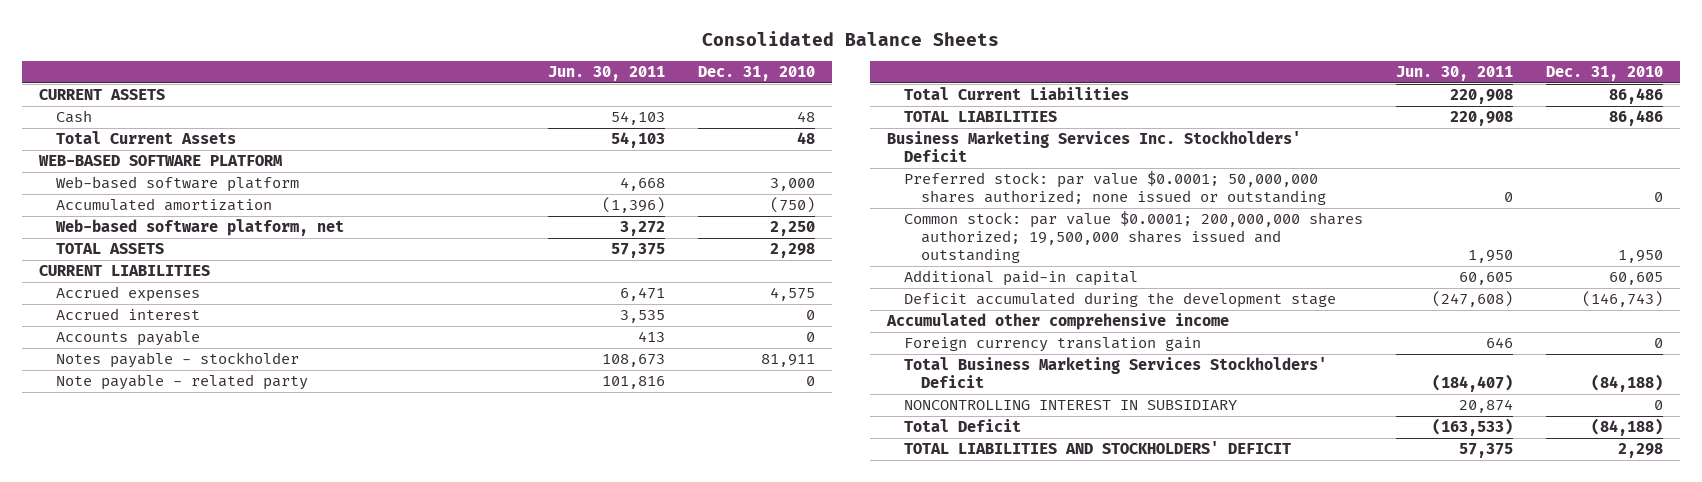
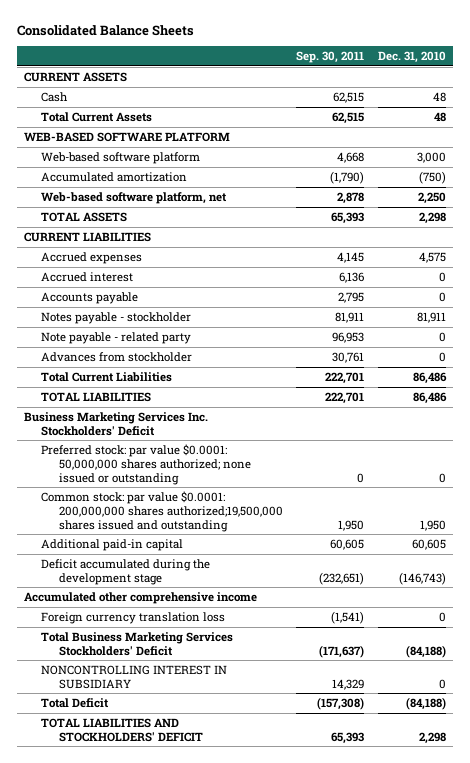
- | Jun. 30, 2011 | Dec. 31, 2010
+ | Sep. 30, 2011 | Dec. 31, 2010
+ Advances from stockholder | 30,761 | 0
- Preferred stock: par value $0.0001; 50,000,000 shares authorized; none issued or outstanding | 0 | 0
- Common stock: par value $0.0001; 200,000,000 shares authorized; 19,500,000 shares issued and outstanding | 1,950 | 1,950
+ Preferred stock: par value $0.0001: 50,000,000 shares authorized; none issued or outstanding | 0 | 0
+ Common stock: par value $0.0001: 200,000,000 shares authorized;19,500,000 shares issued and outstanding | 1,950 | 1,950
- Foreign currency translation gain | 646 | 0
+ Foreign currency translation loss | (1,541) | 0

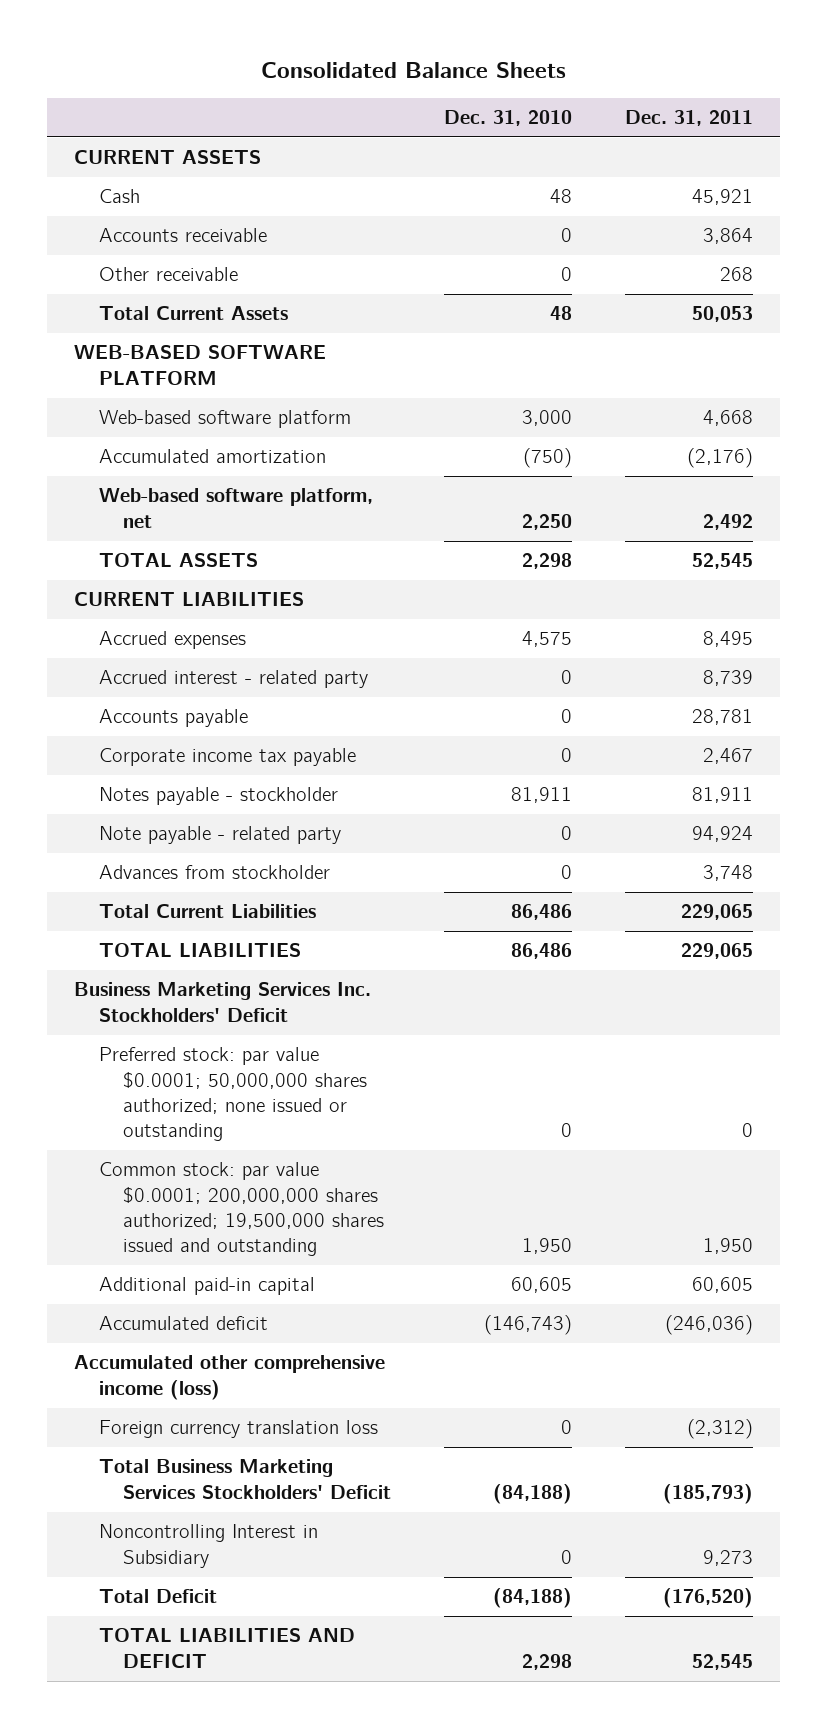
- | Sep. 30, 2011 | Dec. 31, 2010
+ | Dec. 31, 2010 | Dec. 31, 2011
+ Accounts receivable | 0 | 3,864
+ Other receivable | 0 | 268
- Accrued interest | 6,136 | 0
+ Accrued interest - related party | 0 | 8,739
+ Corporate income tax payable | 0 | 2,467
- Preferred stock: par value $0.0001: 50,000,000 shares authorized; none issued or outstanding | 0 | 0
- Common stock: par value $0.0001: 200,000,000 shares authorized;19,500,000 shares issued and outstanding | 1,950 | 1,950
+ Preferred stock: par value $0.0001; 50,000,000 shares authorized; none issued or outstanding | 0 | 0
+ Common stock: par value $0.0001; 200,000,000 shares authorized; 19,500,000 shares issued and outstanding | 1,950 | 1,950
- Deficit accumulated during the development stage | (232,651) | (146,743)
- Accumulated other comprehensive income
+ Accumulated deficit | (146,743) | (246,036)
+ Accumulated other comprehensive income (loss)
- NONCONTROLLING INTEREST IN SUBSIDIARY | 14,329 | 0
+ Noncontrolling Interest in Subsidiary | 0 | 9,273
- TOTAL LIABILITIES AND STOCKHOLDERS' DEFICIT | 65,393 | 2,298
+ TOTAL LIABILITIES AND DEFICIT | 2,298 | 52,545

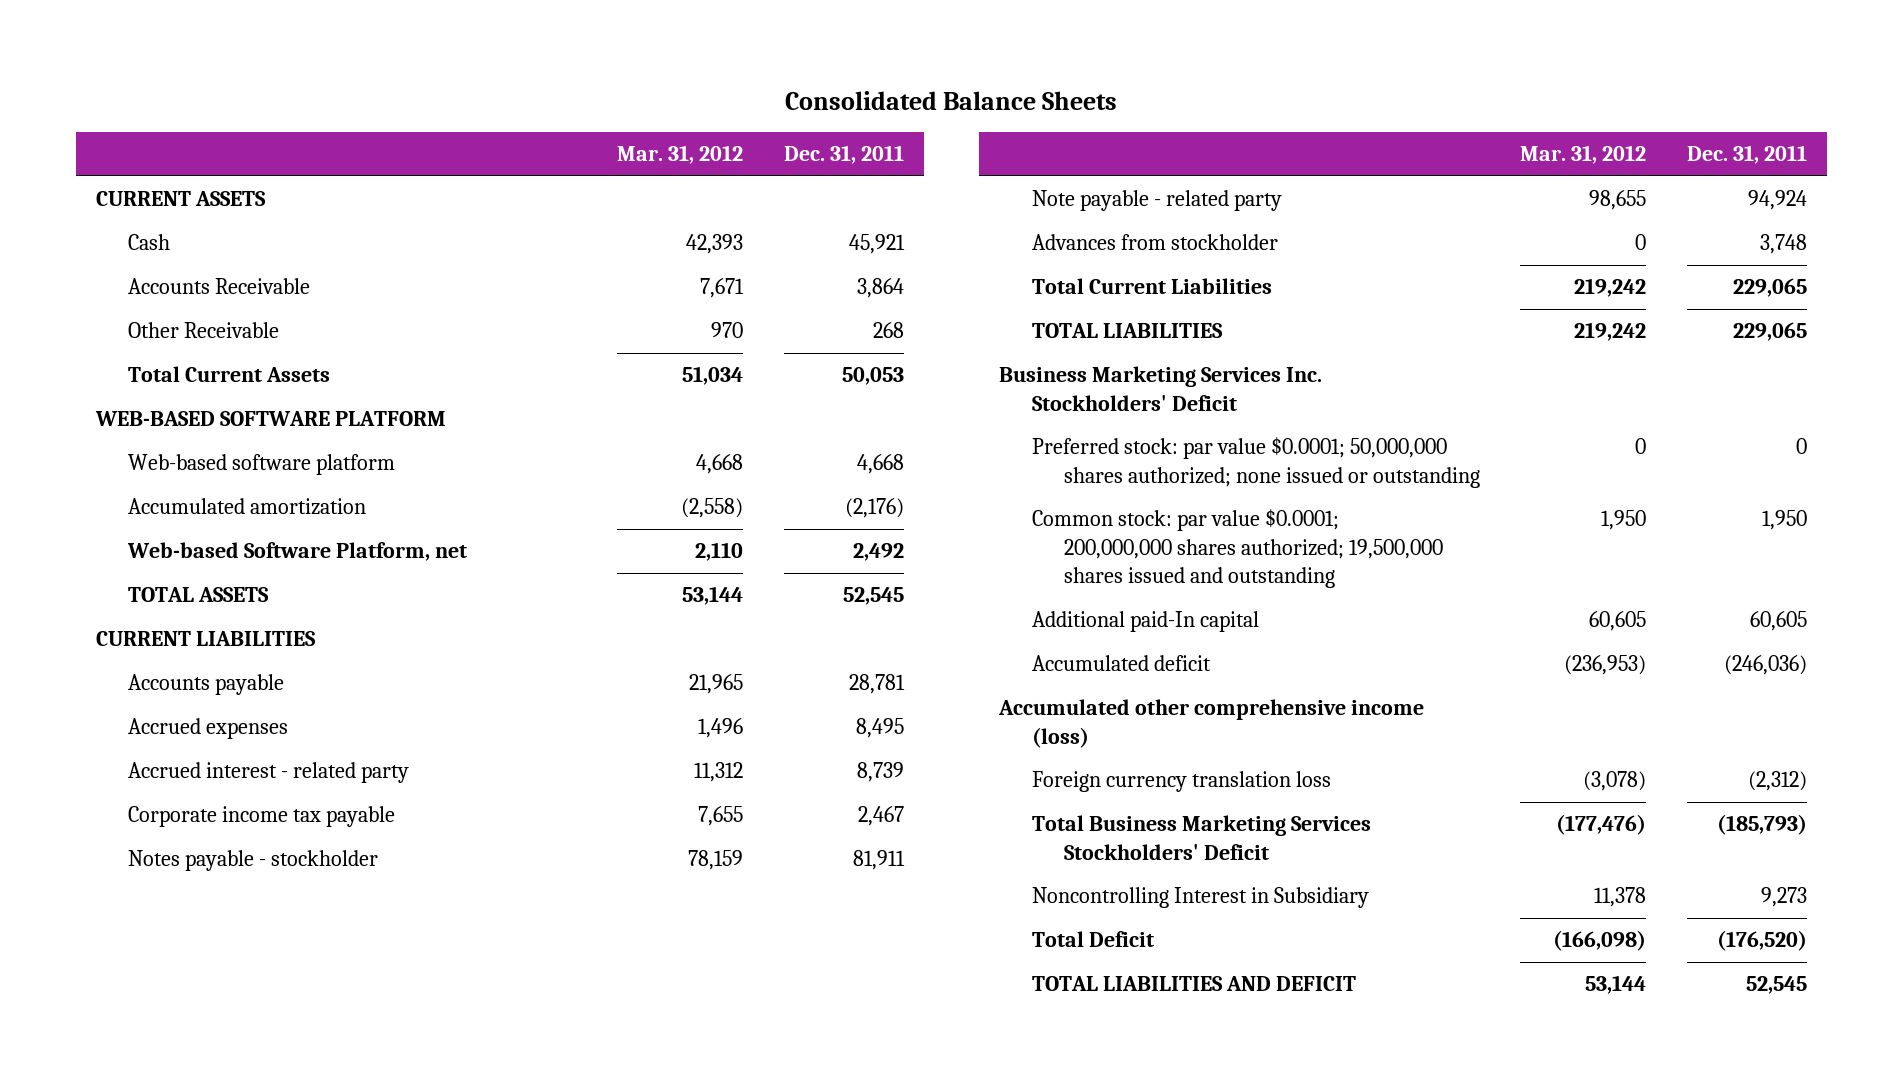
- | Dec. 31, 2010 | Dec. 31, 2011
+ | Mar. 31, 2012 | Dec. 31, 2011
- Accounts receivable | 0 | 3,864
- Other receivable | 0 | 268
+ Accounts Receivable | 7,671 | 3,864
+ Other Receivable | 970 | 268
- Web-based software platform, net | 2,250 | 2,492
+ Web-based Software Platform, net | 2,110 | 2,492
moved up: Accounts payable | 21,965 | 28,781
- Additional paid-in capital | 60,605 | 60,605
+ Additional paid-In capital | 60,605 | 60,605

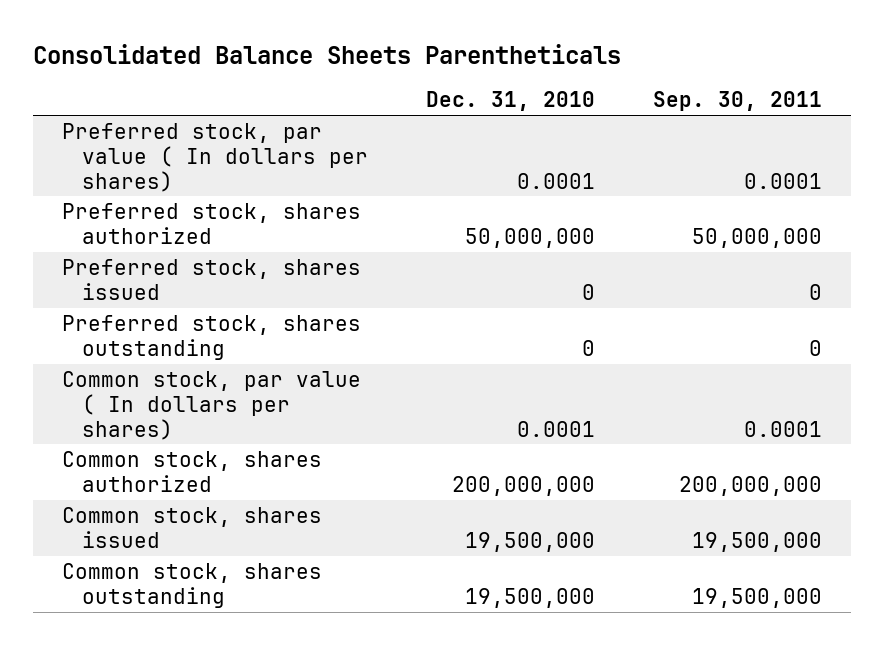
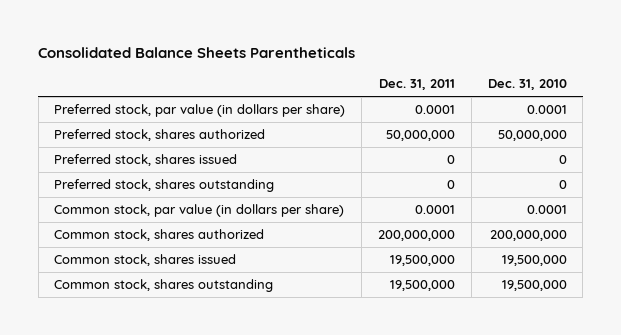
- | Dec. 31, 2010 | Sep. 30, 2011
+ | Dec. 31, 2011 | Dec. 31, 2010
- Preferred stock, par value ( In dollars per shares) | 0.0001 | 0.0001
+ Preferred stock, par value (in dollars per share) | 0.0001 | 0.0001
- Common stock, par value ( In dollars per shares) | 0.0001 | 0.0001
+ Common stock, par value (in dollars per share) | 0.0001 | 0.0001

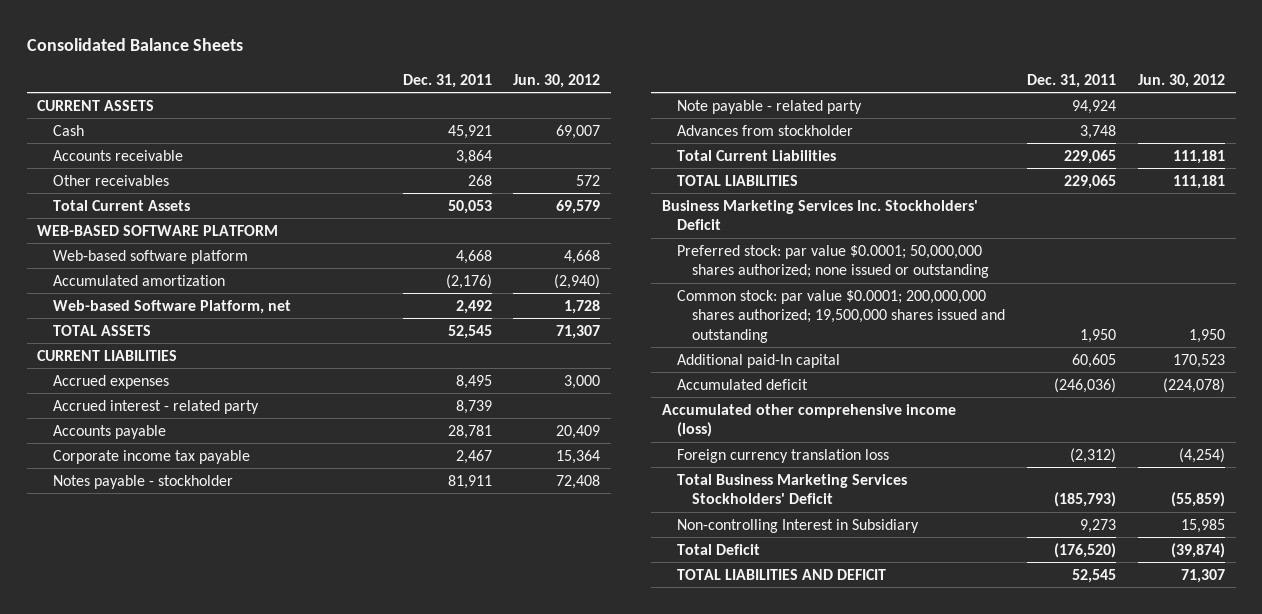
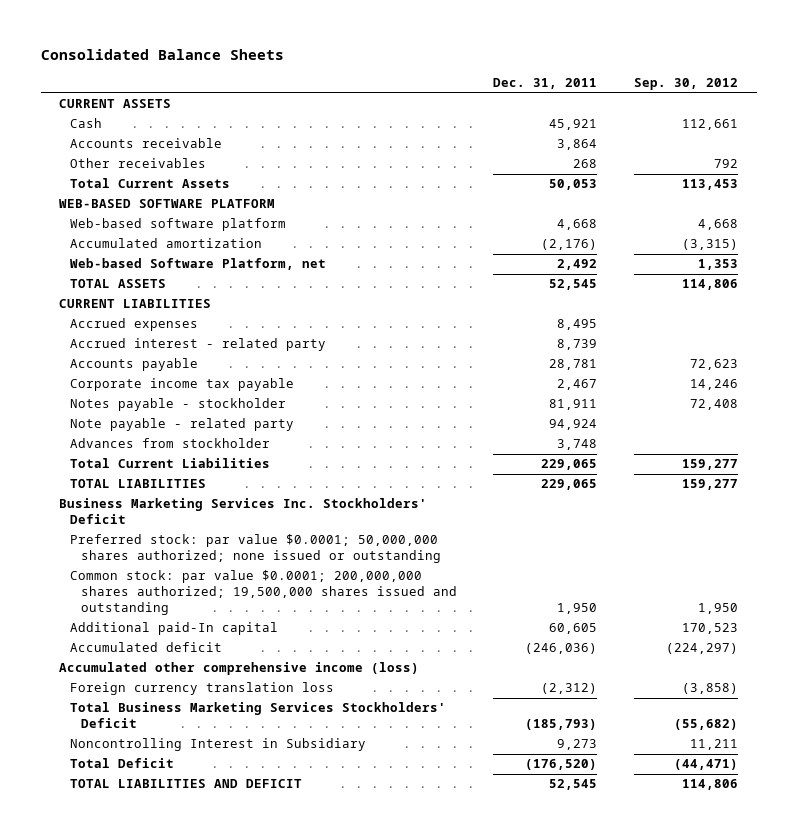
- | Dec. 31, 2011 | Jun. 30, 2012
+ | Dec. 31, 2011 | Sep. 30, 2012
- Non-controlling Interest in Subsidiary | 9,273 | 15,985
+ Noncontrolling Interest in Subsidiary | 9,273 | 11,211

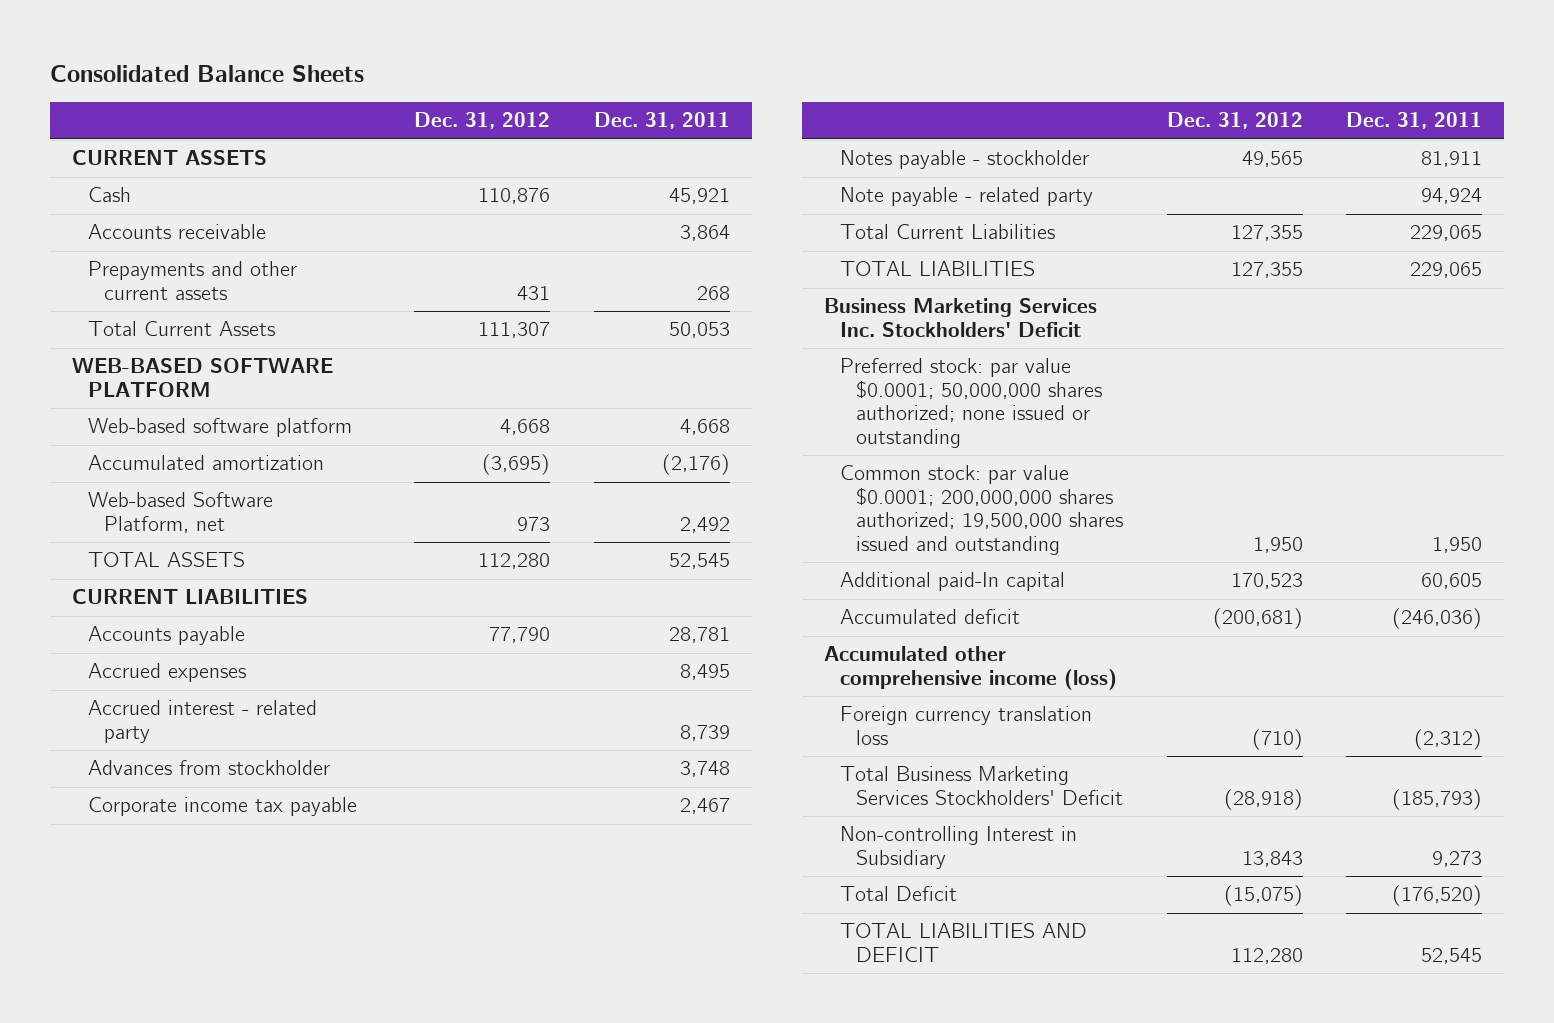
- | Dec. 31, 2011 | Sep. 30, 2012
+ | Dec. 31, 2012 | Dec. 31, 2011
- Other receivables | 268 | 792
+ Prepayments and other current assets | 431 | 268
moved up: Accounts payable | 77,790 | 28,781
moved up: Advances from stockholder | | 3,748
- Noncontrolling Interest in Subsidiary | 9,273 | 11,211
+ Non-controlling Interest in Subsidiary | 13,843 | 9,273

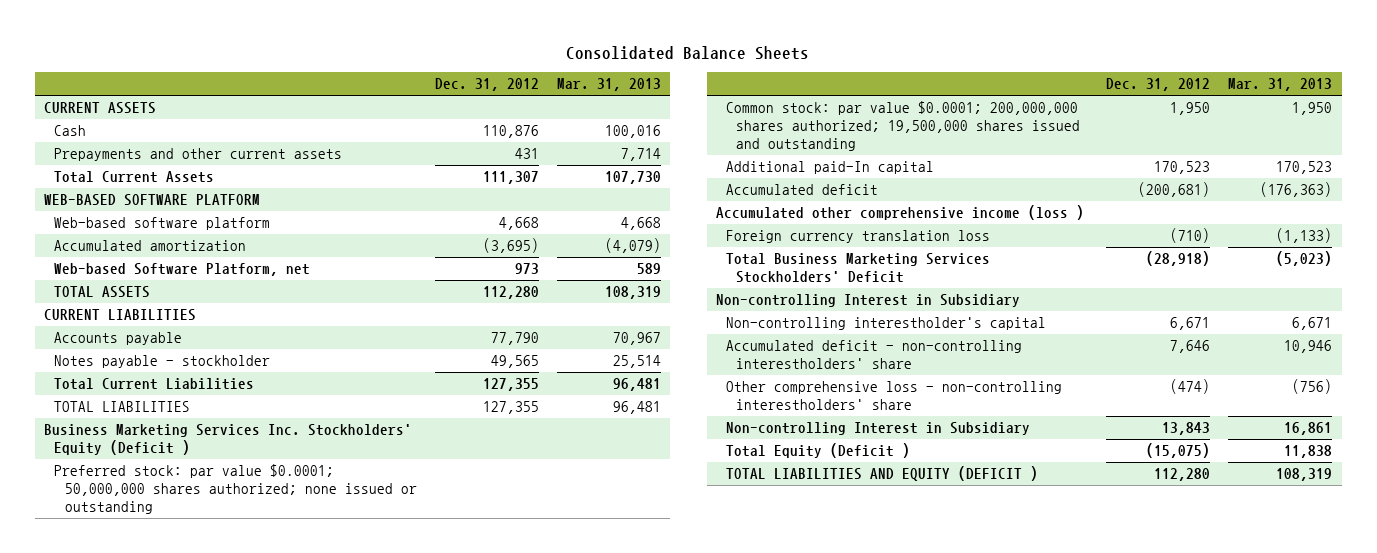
- | Dec. 31, 2012 | Dec. 31, 2011
+ | Dec. 31, 2012 | Mar. 31, 2013
- Accounts receivable | | 3,864
- Accrued expenses | | 8,495
- Accrued interest - related party | | 8,739
- Advances from stockholder | | 3,748
- Corporate income tax payable | | 2,467
- Note payable - related party | | 94,924
- Business Marketing Services Inc. Stockholders' Deficit
+ Business Marketing Services Inc. Stockholders' Equity (Deficit )
- Accumulated other comprehensive income (loss)
+ Accumulated other comprehensive income (loss )
+ Non-controlling Interest in Subsidiary
+ Non-controlling interestholder's capital | 6,671 | 6,671
+ Accumulated deficit - non-controlling interestholders' share | 7,646 | 10,946
+ Other comprehensive loss - non-controlling interestholders' share | (474) | (756)
- Total Deficit | (15,075) | (176,520)
- TOTAL LIABILITIES AND DEFICIT | 112,280 | 52,545
+ Total Equity (Deficit ) | (15,075) | 11,838
+ TOTAL LIABILITIES AND EQUITY (DEFICIT ) | 112,280 | 108,319

